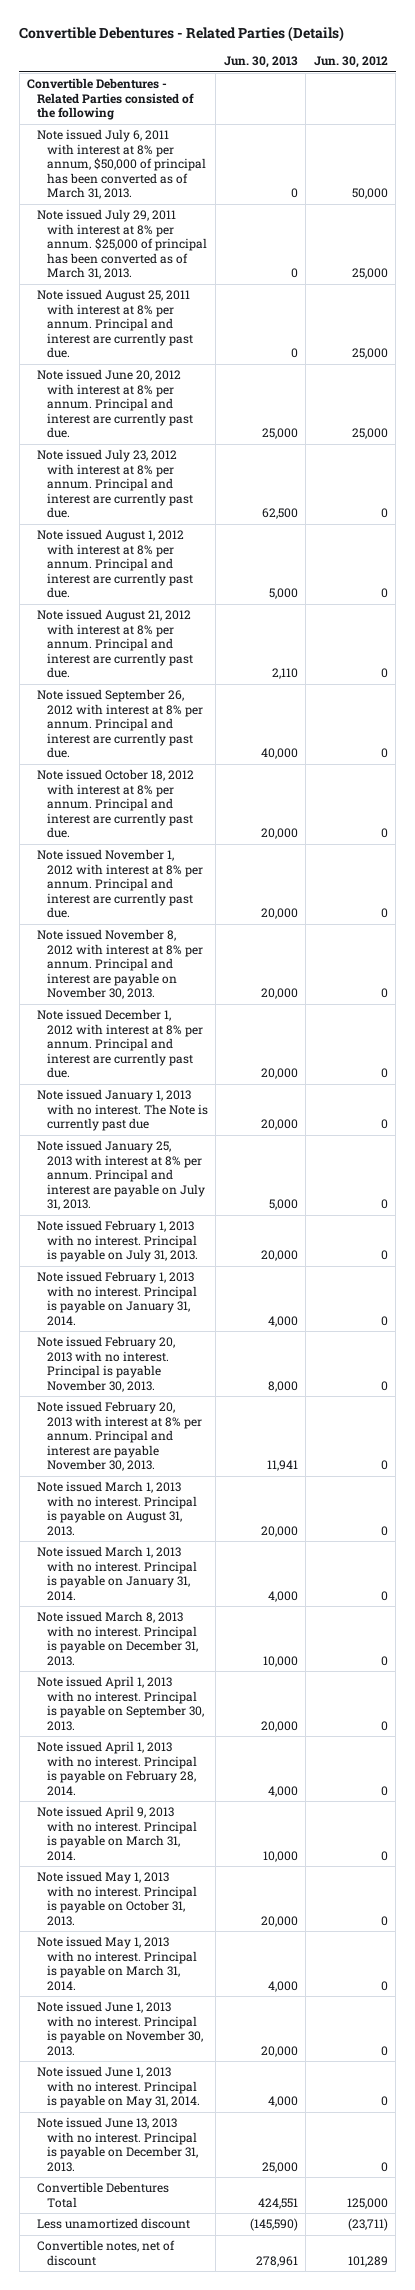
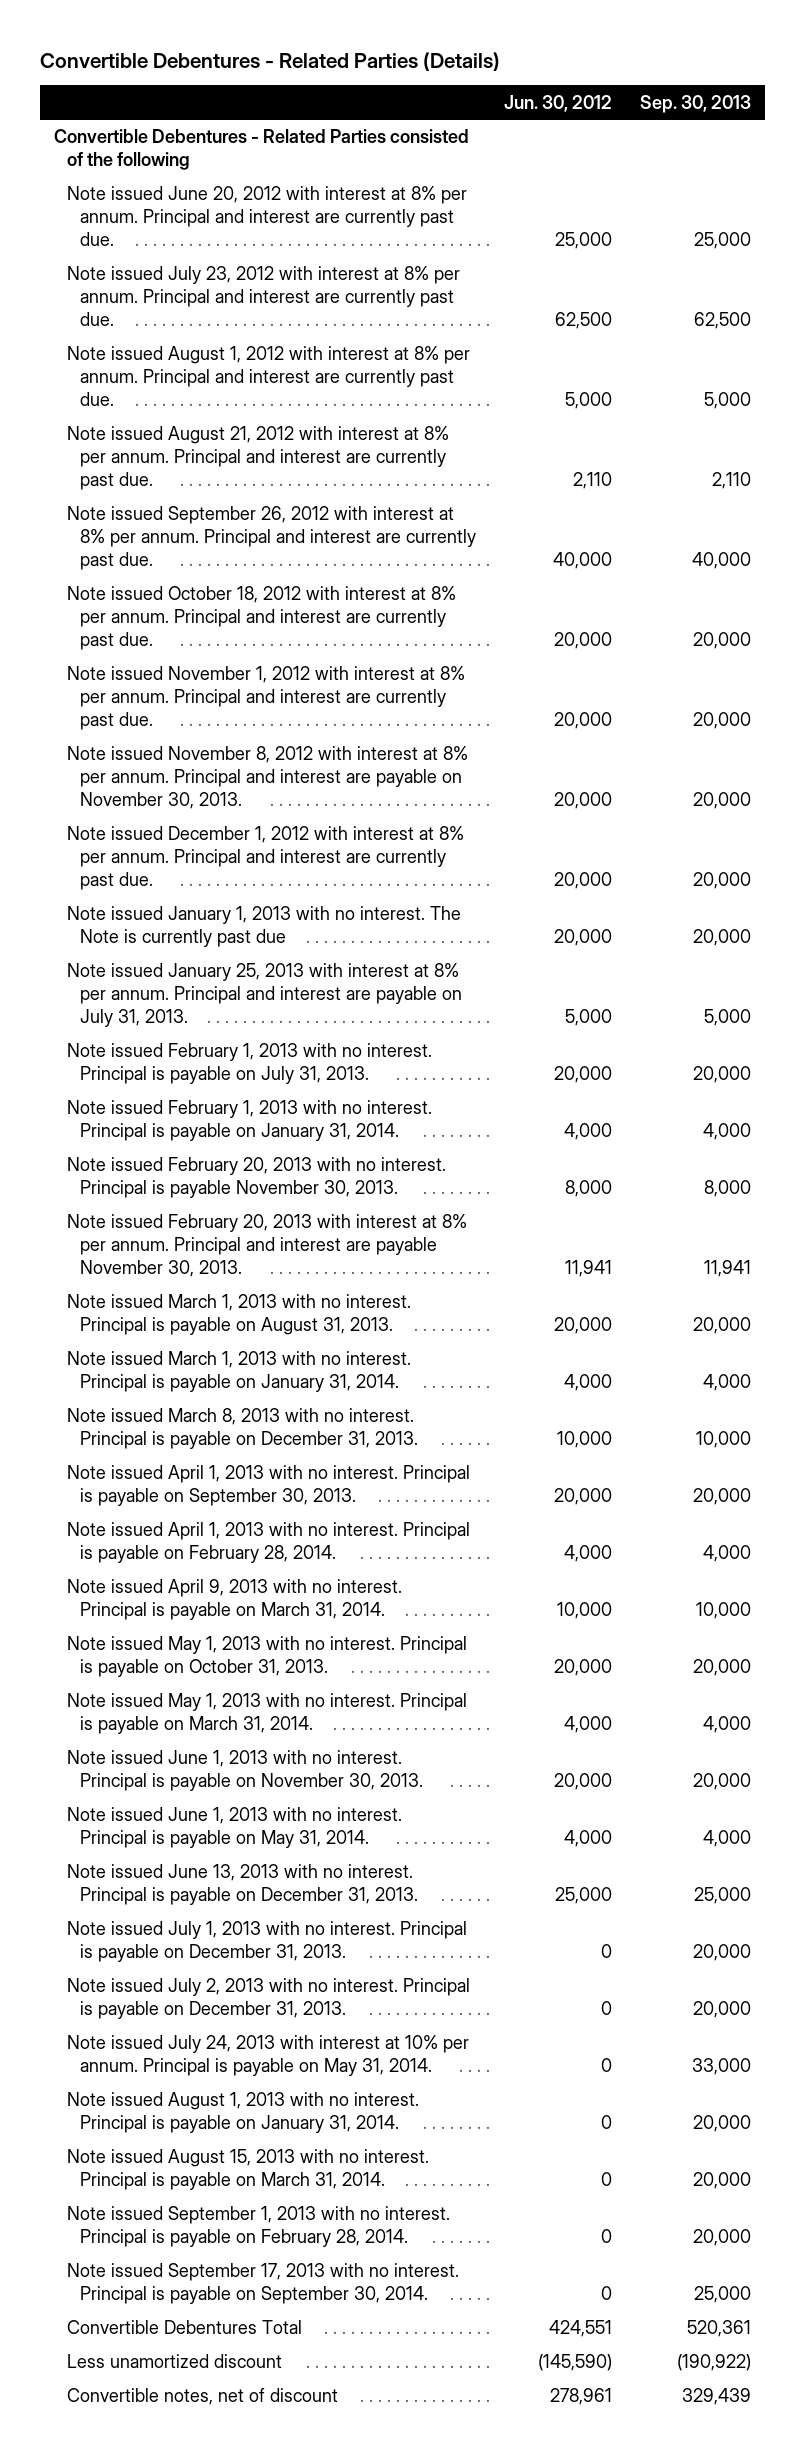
- | Jun. 30, 2013 | Jun. 30, 2012
+ | Jun. 30, 2012 | Sep. 30, 2013
- Note issued July 6, 2011 with interest at 8% per annum, $50,000 of principal has been converted as of March 31, 2013. | 0 | 50,000
- Note issued July 29, 2011 with interest at 8% per annum. $25,000 of principal has been converted as of March 31, 2013. | 0 | 25,000
- Note issued August 25, 2011 with interest at 8% per annum. Principal and interest are currently past due. | 0 | 25,000
- Note issued July 23, 2012 with interest at 8% per annum. Principal and interest are currently past due. | 62,500 | 0
- Note issued August 1, 2012 with interest at 8% per annum. Principal and interest are currently past due. | 5,000 | 0
- Note issued August 21, 2012 with interest at 8% per annum. Principal and interest are currently past due. | 2,110 | 0
- Note issued September 26, 2012 with interest at 8% per annum. Principal and interest are currently past due. | 40,000 | 0
- Note issued October 18, 2012 with interest at 8% per annum. Principal and interest are currently past due. | 20,000 | 0
- Note issued November 1, 2012 with interest at 8% per annum. Principal and interest are currently past due. | 20,000 | 0
- Note issued November 8, 2012 with interest at 8% per annum. Principal and interest are payable on November 30, 2013. | 20,000 | 0
- Note issued December 1, 2012 with interest at 8% per annum. Principal and interest are currently past due. | 20,000 | 0
- Note issued January 1, 2013 with no interest. The Note is currently past due | 20,000 | 0
- Note issued January 25, 2013 with interest at 8% per annum. Principal and interest are payable on July 31, 2013. | 5,000 | 0
- Note issued February 1, 2013 with no interest. Principal is payable on July 31, 2013. | 20,000 | 0
- Note issued February 1, 2013 with no interest. Principal is payable on January 31, 2014. | 4,000 | 0
- Note issued February 20, 2013 with no interest. Principal is payable November 30, 2013. | 8,000 | 0
- Note issued February 20, 2013 with interest at 8% per annum. Principal and interest are payable November 30, 2013. | 11,941 | 0
- Note issued March 1, 2013 with no interest. Principal is payable on August 31, 2013. | 20,000 | 0
- Note issued March 1, 2013 with no interest. Principal is payable on January 31, 2014. | 4,000 | 0
- Note issued March 8, 2013 with no interest. Principal is payable on December 31, 2013. | 10,000 | 0
- Note issued April 1, 2013 with no interest. Principal is payable on September 30, 2013. | 20,000 | 0
- Note issued April 1, 2013 with no interest. Principal is payable on February 28, 2014. | 4,000 | 0
- Note issued April 9, 2013 with no interest. Principal is payable on March 31, 2014. | 10,000 | 0
- Note issued May 1, 2013 with no interest. Principal is payable on October 31, 2013. | 20,000 | 0
- Note issued May 1, 2013 with no interest. Principal is payable on March 31, 2014. | 4,000 | 0
- Note issued June 1, 2013 with no interest. Principal is payable on November 30, 2013. | 20,000 | 0
- Note issued June 1, 2013 with no interest. Principal is payable on May 31, 2014. | 4,000 | 0
- Note issued June 13, 2013 with no interest. Principal is payable on December 31, 2013. | 25,000 | 0
- Convertible Debentures Total | 424,551 | 125,000
- Less unamortized discount | (145,590) | (23,711)
- Convertible notes, net of discount | 278,961 | 101,289
+ Note issued July 23, 2012 with interest at 8% per annum. Principal and interest are currently past due. | 62,500 | 62,500
+ Note issued August 1, 2012 with interest at 8% per annum. Principal and interest are currently past due. | 5,000 | 5,000
+ Note issued August 21, 2012 with interest at 8% per annum. Principal and interest are currently past due. | 2,110 | 2,110
+ Note issued September 26, 2012 with interest at 8% per annum. Principal and interest are currently past due. | 40,000 | 40,000
+ Note issued October 18, 2012 with interest at 8% per annum. Principal and interest are currently past due. | 20,000 | 20,000
+ Note issued November 1, 2012 with interest at 8% per annum. Principal and interest are currently past due. | 20,000 | 20,000
+ Note issued November 8, 2012 with interest at 8% per annum. Principal and interest are payable on November 30, 2013. | 20,000 | 20,000
+ Note issued December 1, 2012 with interest at 8% per annum. Principal and interest are currently past due. | 20,000 | 20,000
+ Note issued January 1, 2013 with no interest. The Note is currently past due | 20,000 | 20,000
+ Note issued January 25, 2013 with interest at 8% per annum. Principal and interest are payable on July 31, 2013. | 5,000 | 5,000
+ Note issued February 1, 2013 with no interest. Principal is payable on July 31, 2013. | 20,000 | 20,000
+ Note issued February 1, 2013 with no interest. Principal is payable on January 31, 2014. | 4,000 | 4,000
+ Note issued February 20, 2013 with no interest. Principal is payable November 30, 2013. | 8,000 | 8,000
+ Note issued February 20, 2013 with interest at 8% per annum. Principal and interest are payable November 30, 2013. | 11,941 | 11,941
+ Note issued March 1, 2013 with no interest. Principal is payable on August 31, 2013. | 20,000 | 20,000
+ Note issued March 1, 2013 with no interest. Principal is payable on January 31, 2014. | 4,000 | 4,000
+ Note issued March 8, 2013 with no interest. Principal is payable on December 31, 2013. | 10,000 | 10,000
+ Note issued April 1, 2013 with no interest. Principal is payable on September 30, 2013. | 20,000 | 20,000
+ Note issued April 1, 2013 with no interest. Principal is payable on February 28, 2014. | 4,000 | 4,000
+ Note issued April 9, 2013 with no interest. Principal is payable on March 31, 2014. | 10,000 | 10,000
+ Note issued May 1, 2013 with no interest. Principal is payable on October 31, 2013. | 20,000 | 20,000
+ Note issued May 1, 2013 with no interest. Principal is payable on March 31, 2014. | 4,000 | 4,000
+ Note issued June 1, 2013 with no interest. Principal is payable on November 30, 2013. | 20,000 | 20,000
+ Note issued June 1, 2013 with no interest. Principal is payable on May 31, 2014. | 4,000 | 4,000
+ Note issued June 13, 2013 with no interest. Principal is payable on December 31, 2013. | 25,000 | 25,000
+ Note issued July 1, 2013 with no interest. Principal is payable on December 31, 2013. | 0 | 20,000
+ Note issued July 2, 2013 with no interest. Principal is payable on December 31, 2013. | 0 | 20,000
+ Note issued July 24, 2013 with interest at 10% per annum. Principal is payable on May 31, 2014. | 0 | 33,000
+ Note issued August 1, 2013 with no interest. Principal is payable on January 31, 2014. | 0 | 20,000
+ Note issued August 15, 2013 with no interest. Principal is payable on March 31, 2014. | 0 | 20,000
+ Note issued September 1, 2013 with no interest. Principal is payable on February 28, 2014. | 0 | 20,000
+ Note issued September 17, 2013 with no interest. Principal is payable on September 30, 2014. | 0 | 25,000
+ Convertible Debentures Total | 424,551 | 520,361
+ Less unamortized discount | (145,590) | (190,922)
+ Convertible notes, net of discount | 278,961 | 329,439

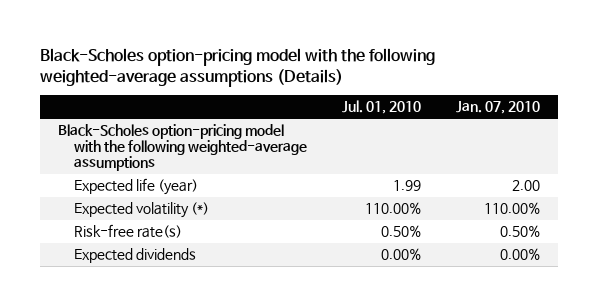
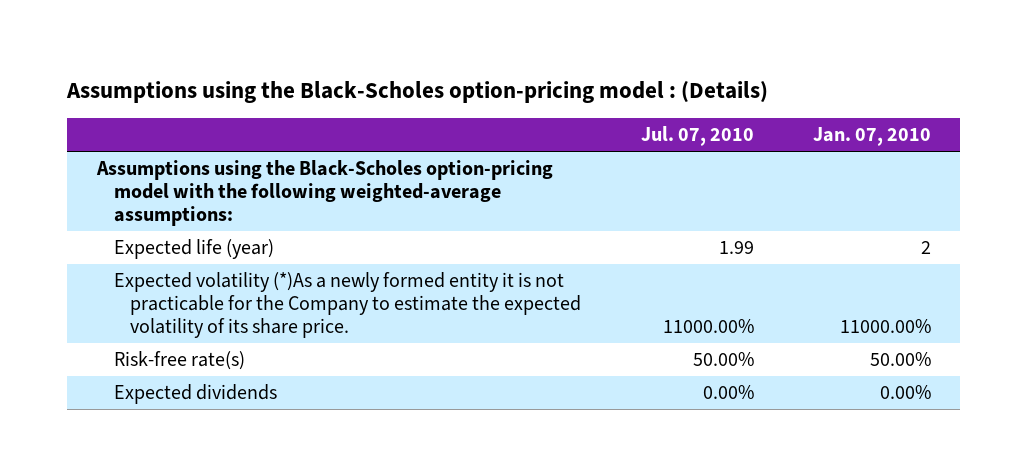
- Black-Scholes option-pricing model with the following weighted-average assumptions (Details)
+ Assumptions using the Black-Scholes option-pricing model : (Details)
- | Jul. 01, 2010 | Jan. 07, 2010
+ | Jul. 07, 2010 | Jan. 07, 2010
- Black-Scholes option-pricing model with the following weighted-average assumptions
- Expected life (year) | 1.99 | 2.00
- Expected volatility (*) | 110.00% | 110.00%
- Risk-free rate(s) | 0.50% | 0.50%
+ Assumptions using the Black-Scholes option-pricing model with the following weighted-average assumptions:
+ Expected life (year) | 1.99 | 2
+ Expected volatility (*)As a newly formed entity it is not practicable for the Company to estimate the expected volatility of its share price. | 11000.00% | 11000.00%
+ Risk-free rate(s) | 50.00% | 50.00%

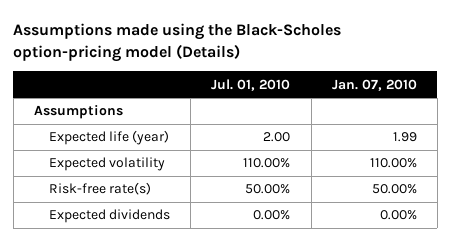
- Assumptions using the Black-Scholes option-pricing model : (Details)
+ Assumptions made using the Black-Scholes option-pricing model (Details)
- | Jul. 07, 2010 | Jan. 07, 2010
+ | Jul. 01, 2010 | Jan. 07, 2010
- Assumptions using the Black-Scholes option-pricing model with the following weighted-average assumptions:
- Expected life (year) | 1.99 | 2
- Expected volatility (*)As a newly formed entity it is not practicable for the Company to estimate the expected volatility of its share price. | 11000.00% | 11000.00%
+ Assumptions
+ Expected life (year) | 2.00 | 1.99
+ Expected volatility | 110.00% | 110.00%

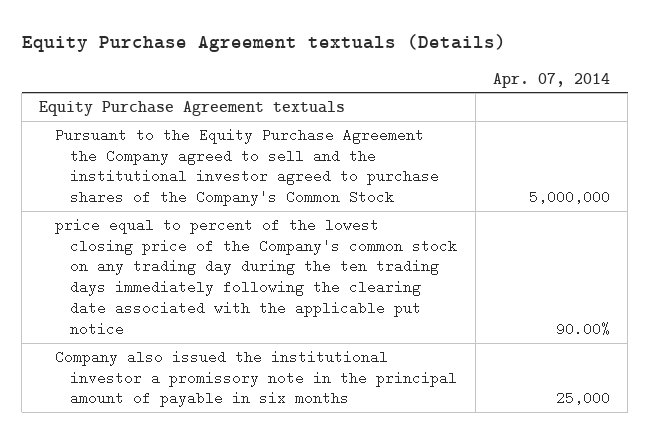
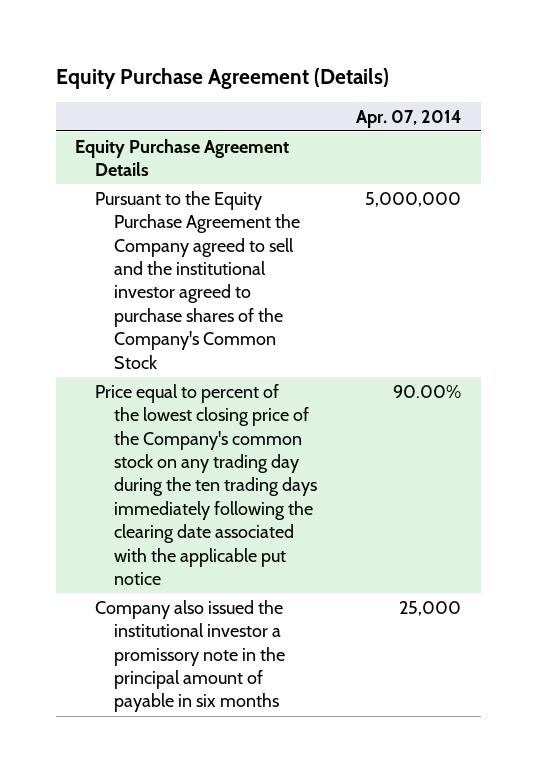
- Equity Purchase Agreement textuals (Details)
+ Equity Purchase Agreement (Details)
- Equity Purchase Agreement textuals
+ Equity Purchase Agreement Details
- price equal to percent of the lowest closing price of the Company's common stock on any trading day during the ten trading days immediately following the clearing date associated with the applicable put notice | 90.00%
+ Price equal to percent of the lowest closing price of the Company's common stock on any trading day during the ten trading days immediately following the clearing date associated with the applicable put notice | 90.00%

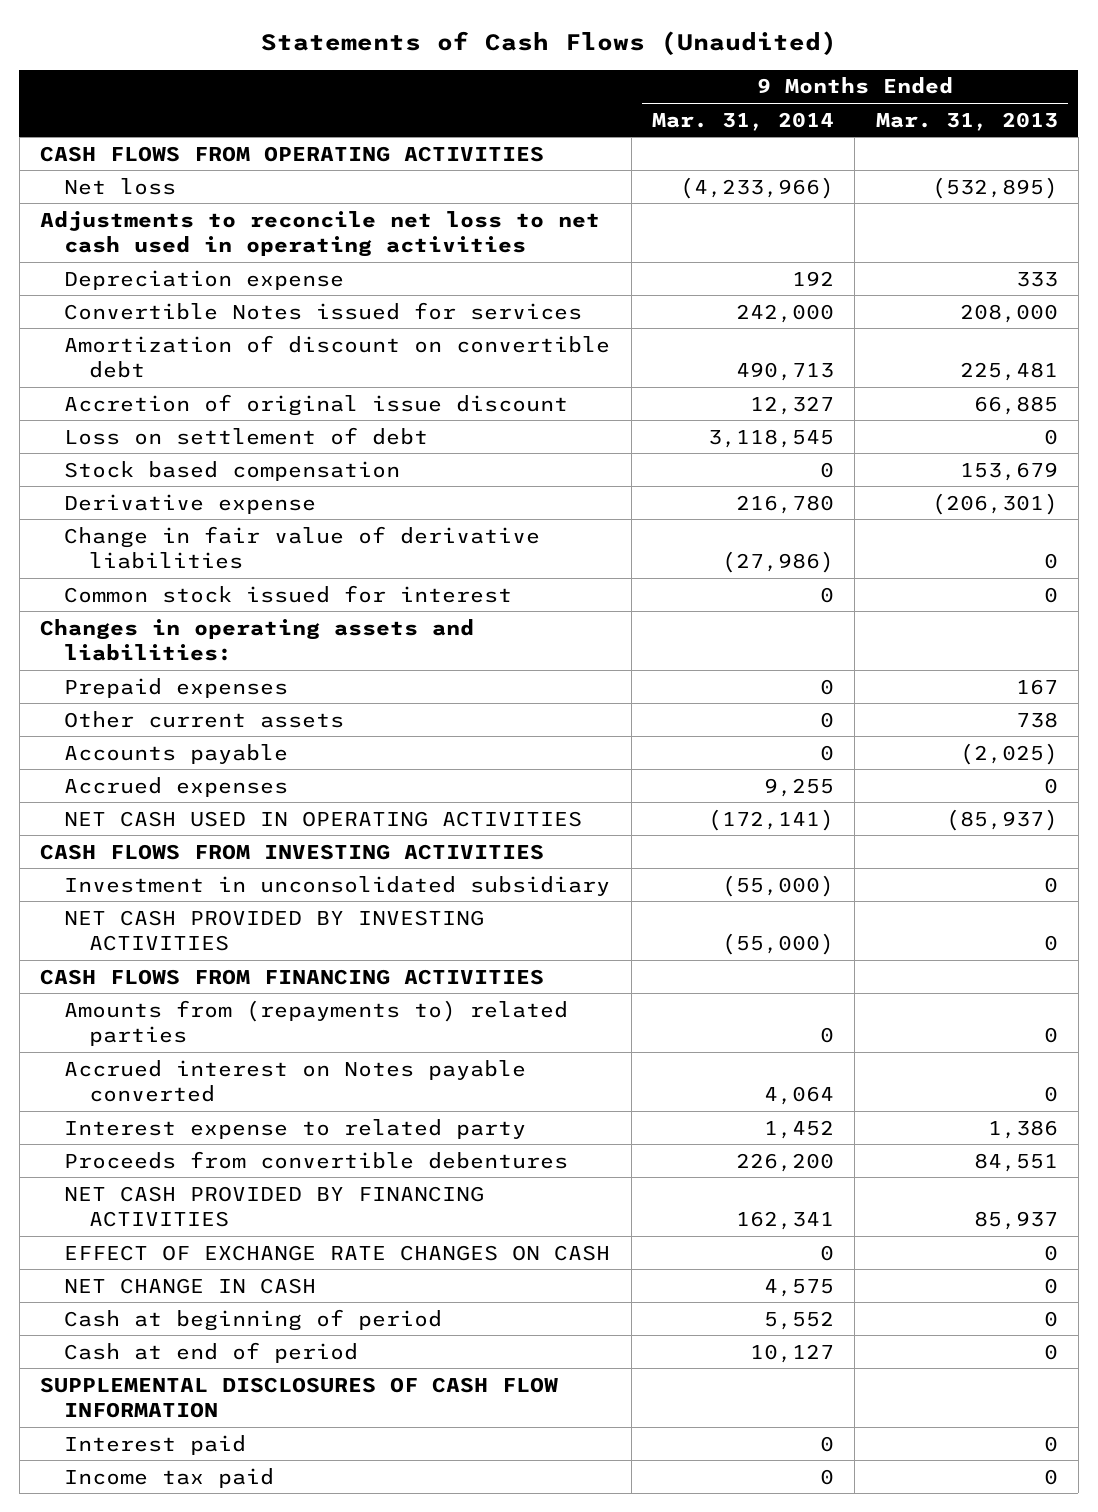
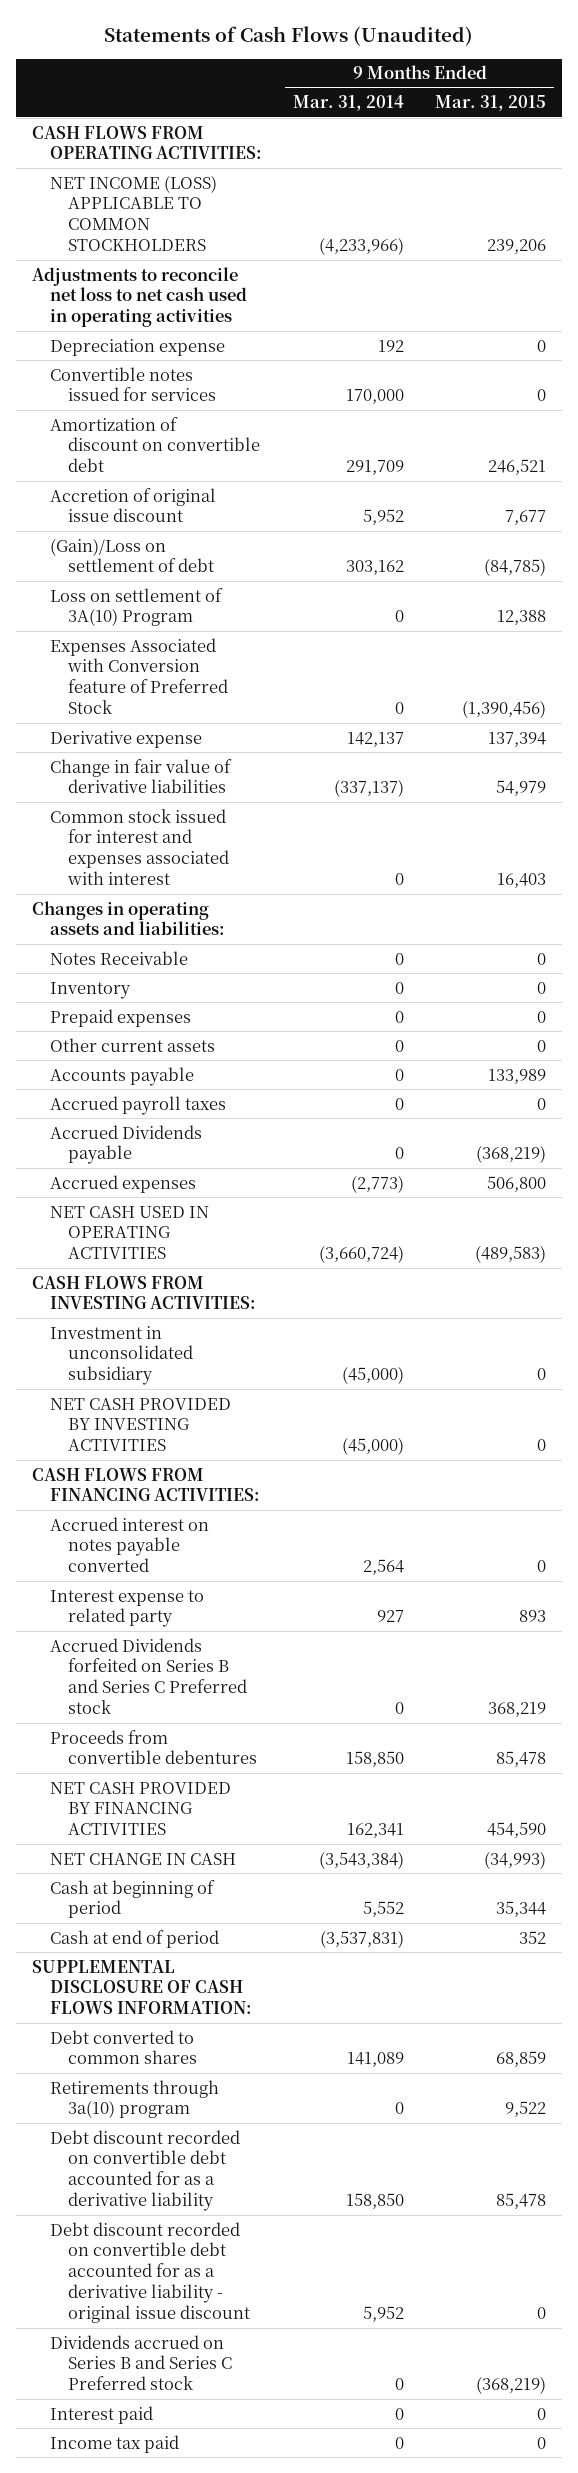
- | 9 Months Ended Mar. 31, 2014 | 9 Months Ended Mar. 31, 2013
+ | 9 Months Ended Mar. 31, 2014 | 9 Months Ended Mar. 31, 2015
- CASH FLOWS FROM OPERATING ACTIVITIES
- Net loss | (4,233,966) | (532,895)
+ CASH FLOWS FROM OPERATING ACTIVITIES:
+ NET INCOME (LOSS) APPLICABLE TO COMMON STOCKHOLDERS | (4,233,966) | 239,206
- Convertible Notes issued for services | 242,000 | 208,000
- Amortization of discount on convertible debt | 490,713 | 225,481
- Accretion of original issue discount | 12,327 | 66,885
- Loss on settlement of debt | 3,118,545 | 0
- Stock based compensation | 0 | 153,679
- Derivative expense | 216,780 | (206,301)
- Change in fair value of derivative liabilities | (27,986) | 0
- Common stock issued for interest | 0 | 0
+ Convertible notes issued for services | 170,000 | 0
+ Amortization of discount on convertible debt | 291,709 | 246,521
+ Accretion of original issue discount | 5,952 | 7,677
+ (Gain)/Loss on settlement of debt | 303,162 | (84,785)
+ Loss on settlement of 3A(10) Program | 0 | 12,388
+ Expenses Associated with Conversion feature of Preferred Stock | 0 | (1,390,456)
+ Derivative expense | 142,137 | 137,394
+ Change in fair value of derivative liabilities | (337,137) | 54,979
+ Common stock issued for interest and expenses associated with interest | 0 | 16,403
+ Notes Receivable | 0 | 0
+ Inventory | 0 | 0
- Accrued expenses | 9,255 | 0
- NET CASH USED IN OPERATING ACTIVITIES | (172,141) | (85,937)
- CASH FLOWS FROM INVESTING ACTIVITIES
- Investment in unconsolidated subsidiary | (55,000) | 0
- NET CASH PROVIDED BY INVESTING ACTIVITIES | (55,000) | 0
- CASH FLOWS FROM FINANCING ACTIVITIES
- Amounts from (repayments to) related parties | 0 | 0
- Accrued interest on Notes payable converted | 4,064 | 0
- Interest expense to related party | 1,452 | 1,386
- Proceeds from convertible debentures | 226,200 | 84,551
+ Accrued payroll taxes | 0 | 0
+ Accrued Dividends payable | 0 | (368,219)
+ Accrued expenses | (2,773) | 506,800
+ NET CASH USED IN OPERATING ACTIVITIES | (3,660,724) | (489,583)
+ CASH FLOWS FROM INVESTING ACTIVITIES:
+ Investment in unconsolidated subsidiary | (45,000) | 0
+ NET CASH PROVIDED BY INVESTING ACTIVITIES | (45,000) | 0
+ CASH FLOWS FROM FINANCING ACTIVITIES:
+ Accrued interest on notes payable converted | 2,564 | 0
+ Interest expense to related party | 927 | 893
+ Accrued Dividends forfeited on Series B and Series C Preferred stock | 0 | 368,219
+ Proceeds from convertible debentures | 158,850 | 85,478
- EFFECT OF EXCHANGE RATE CHANGES ON CASH | 0 | 0
- NET CHANGE IN CASH | 4,575 | 0
+ NET CHANGE IN CASH | (3,543,384) | (34,993)
- Cash at end of period | 10,127 | 0
- SUPPLEMENTAL DISCLOSURES OF CASH FLOW INFORMATION
+ Cash at end of period | (3,537,831) | 352
+ SUPPLEMENTAL DISCLOSURE OF CASH FLOWS INFORMATION:
+ Debt converted to common shares | 141,089 | 68,859
+ Retirements through 3a(10) program | 0 | 9,522
+ Debt discount recorded on convertible debt accounted for as a derivative liability | 158,850 | 85,478
+ Debt discount recorded on convertible debt accounted for as a derivative liability - original issue discount | 5,952 | 0
+ Dividends accrued on Series B and Series C Preferred stock | 0 | (368,219)

